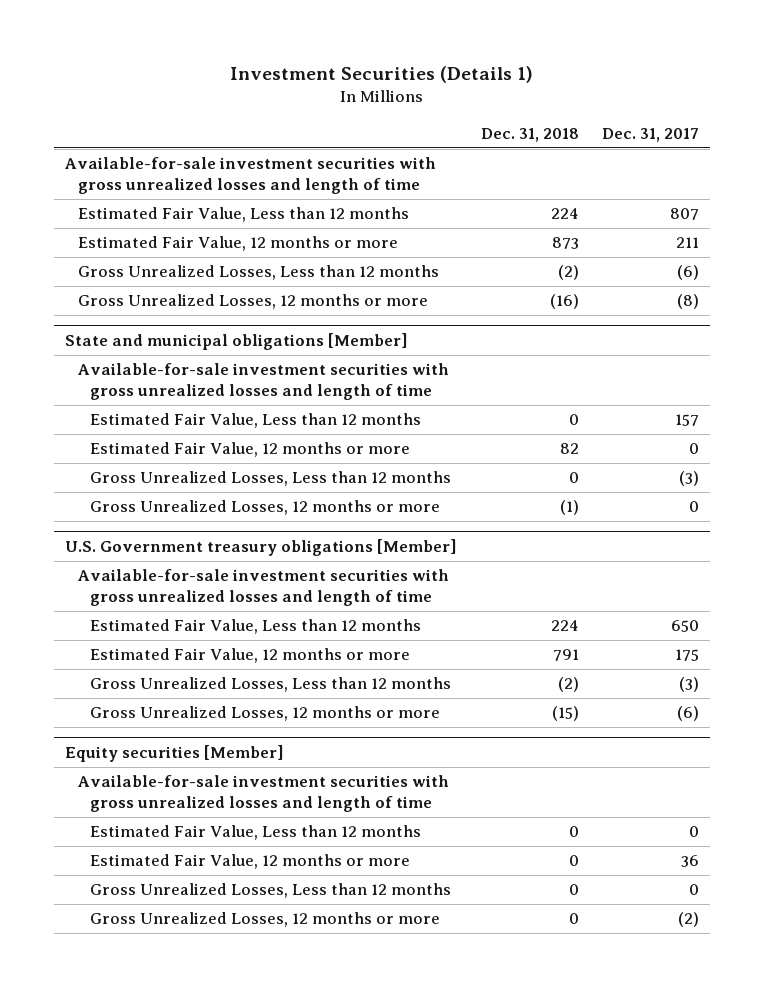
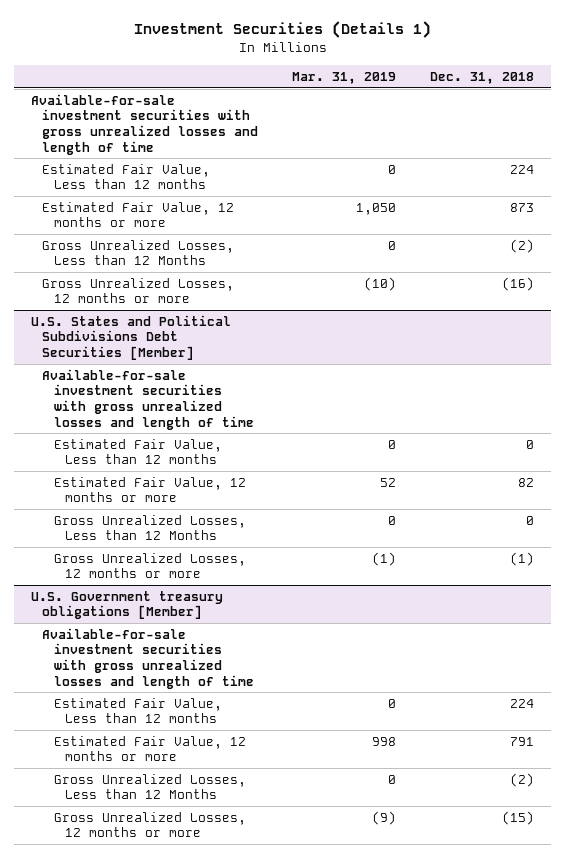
- | Dec. 31, 2018 | Dec. 31, 2017
+ | Mar. 31, 2019 | Dec. 31, 2018
- Gross Unrealized Losses, Less than 12 months | (2) | (6)
+ Gross Unrealized Losses, Less than 12 Months | 0 | (2)
- State and municipal obligations [Member]
+ U.S. States and Political Subdivisions Debt Securities [Member]
- Gross Unrealized Losses, Less than 12 months | 0 | (3)
+ Gross Unrealized Losses, Less than 12 Months | 0 | 0
@ U.S. Government treasury obligations [Member]
- Gross Unrealized Losses, Less than 12 months | (2) | (3)
+ Gross Unrealized Losses, Less than 12 Months | 0 | (2)
- Equity securities [Member]
- Available-for-sale investment securities with gross unrealized losses and length of time
- Estimated Fair Value, Less than 12 months | 0 | 0
- Estimated Fair Value, 12 months or more | 0 | 36
- Gross Unrealized Losses, Less than 12 months | 0 | 0
- Gross Unrealized Losses, 12 months or more | 0 | (2)

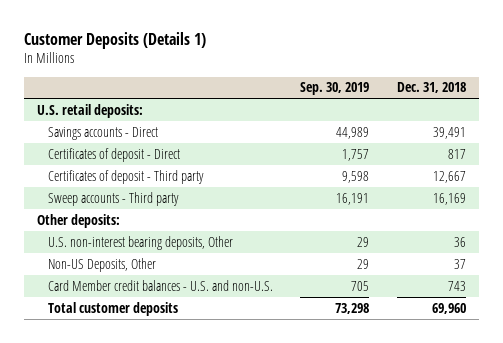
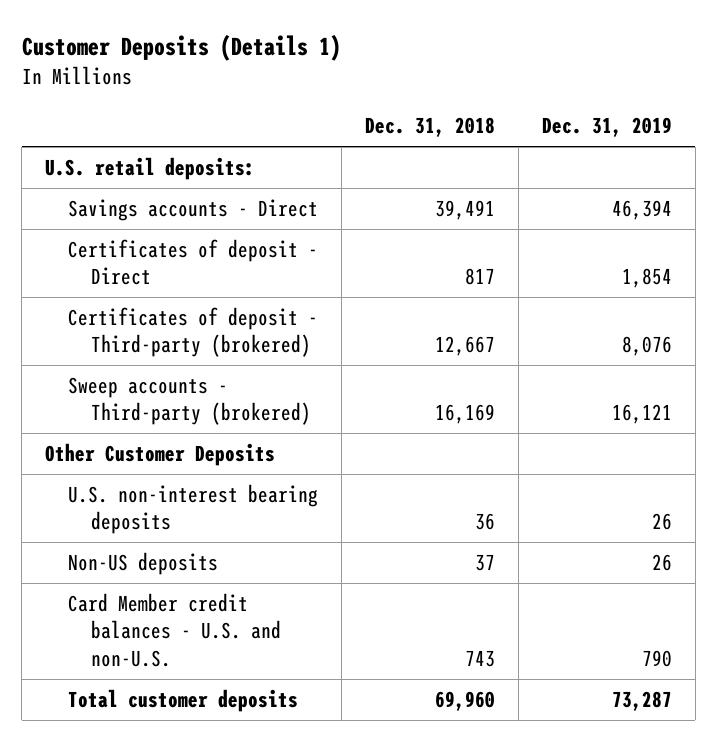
- | Sep. 30, 2019 | Dec. 31, 2018
+ | Dec. 31, 2018 | Dec. 31, 2019
- Certificates of deposit - Third party | 9,598 | 12,667
- Sweep accounts - Third party | 16,191 | 16,169
- Other deposits:
- U.S. non-interest bearing deposits, Other | 29 | 36
- Non-US Deposits, Other | 29 | 37
+ Certificates of deposit - Third-party (brokered) | 12,667 | 8,076
+ Sweep accounts - Third-party (brokered) | 16,169 | 16,121
+ Other Customer Deposits
+ U.S. non-interest bearing deposits | 36 | 26
+ Non-US deposits | 37 | 26

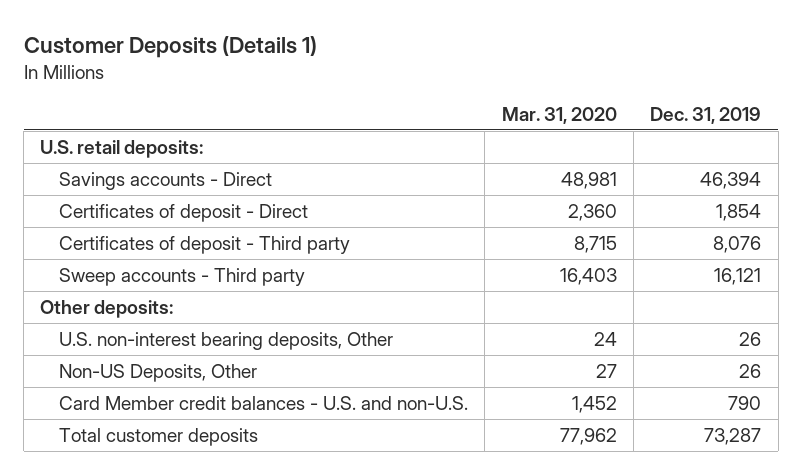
- | Dec. 31, 2018 | Dec. 31, 2019
+ | Mar. 31, 2020 | Dec. 31, 2019
- Certificates of deposit - Third-party (brokered) | 12,667 | 8,076
- Sweep accounts - Third-party (brokered) | 16,169 | 16,121
- Other Customer Deposits
- U.S. non-interest bearing deposits | 36 | 26
- Non-US deposits | 37 | 26
+ Certificates of deposit - Third party | 8,715 | 8,076
+ Sweep accounts - Third party | 16,403 | 16,121
+ Other deposits:
+ U.S. non-interest bearing deposits, Other | 24 | 26
+ Non-US Deposits, Other | 27 | 26

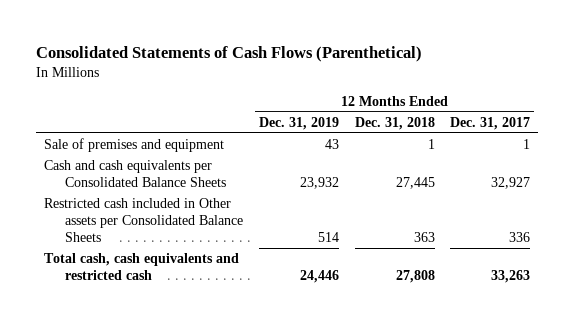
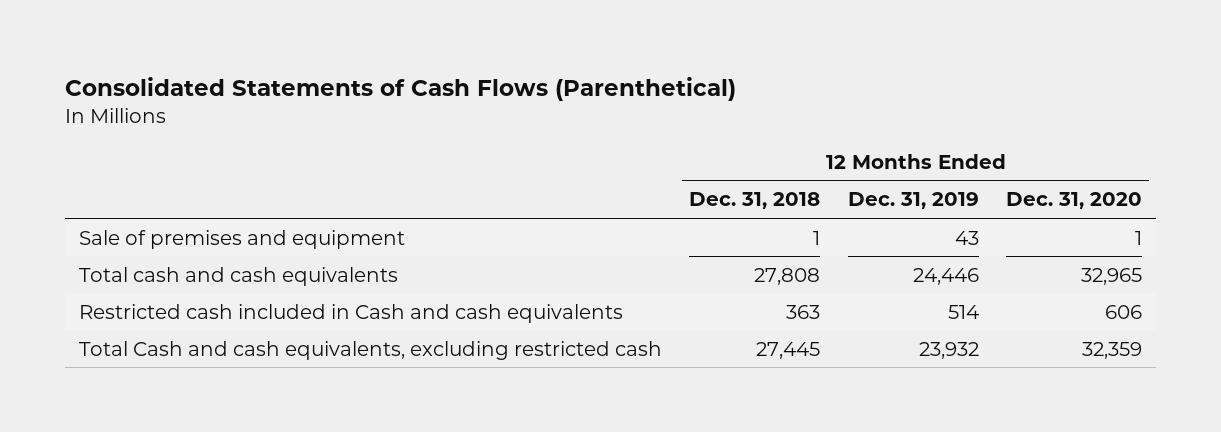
- | 12 Months Ended Dec. 31, 2019 | 12 Months Ended Dec. 31, 2018 | 12 Months Ended Dec. 31, 2017
+ | 12 Months Ended Dec. 31, 2018 | 12 Months Ended Dec. 31, 2019 | 12 Months Ended Dec. 31, 2020
- Cash and cash equivalents per Consolidated Balance Sheets | 23,932 | 27,445 | 32,927
- Restricted cash included in Other assets per Consolidated Balance Sheets | 514 | 363 | 336
- Total cash, cash equivalents and restricted cash | 24,446 | 27,808 | 33,263
+ Total cash and cash equivalents | 27,808 | 24,446 | 32,965
+ Restricted cash included in Cash and cash equivalents | 363 | 514 | 606
+ Total Cash and cash equivalents, excluding restricted cash | 27,445 | 23,932 | 32,359

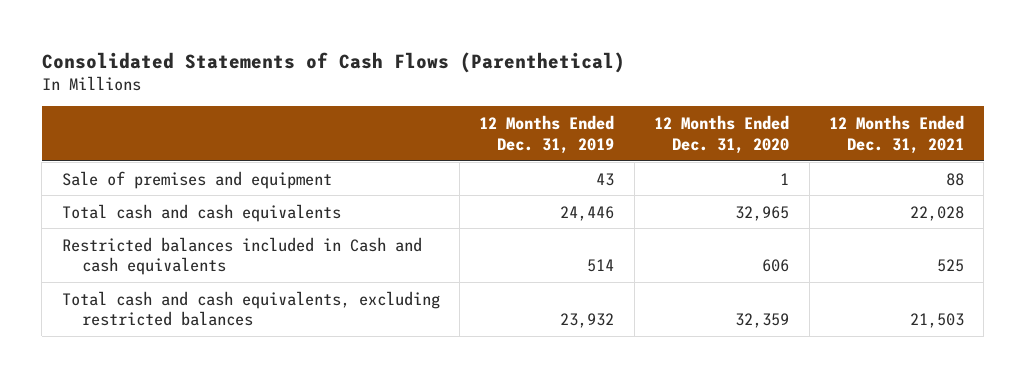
- | 12 Months Ended Dec. 31, 2018 | 12 Months Ended Dec. 31, 2019 | 12 Months Ended Dec. 31, 2020
+ | 12 Months Ended Dec. 31, 2019 | 12 Months Ended Dec. 31, 2020 | 12 Months Ended Dec. 31, 2021
- Restricted cash included in Cash and cash equivalents | 363 | 514 | 606
- Total Cash and cash equivalents, excluding restricted cash | 27,445 | 23,932 | 32,359
+ Restricted balances included in Cash and cash equivalents | 514 | 606 | 525
+ Total cash and cash equivalents, excluding restricted balances | 23,932 | 32,359 | 21,503

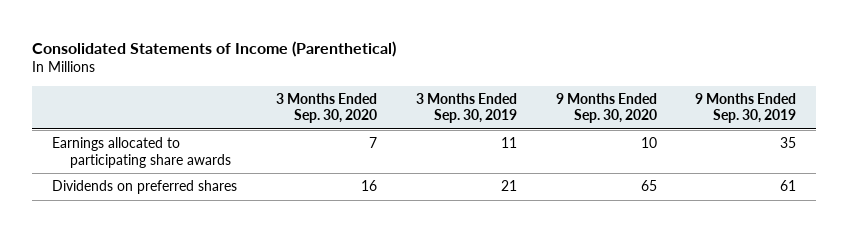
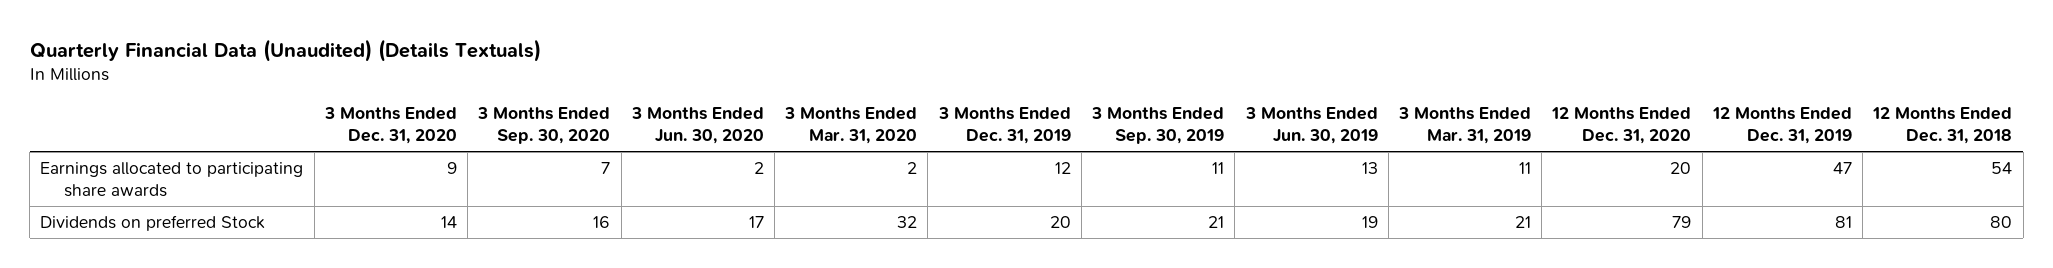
- Consolidated Statements of Income (Parenthetical)
+ Quarterly Financial Data (Unaudited) (Details Textuals)
- | 3 Months Ended Sep. 30, 2020 | 3 Months Ended Sep. 30, 2019 | 9 Months Ended Sep. 30, 2020 | 9 Months Ended Sep. 30, 2019
+ | 3 Months Ended Dec. 31, 2020 | 3 Months Ended Sep. 30, 2020 | 3 Months Ended Jun. 30, 2020 | 3 Months Ended Mar. 31, 2020 | 3 Months Ended Dec. 31, 2019 | 3 Months Ended Sep. 30, 2019 | 3 Months Ended Jun. 30, 2019 | 3 Months Ended Mar. 31, 2019 | 12 Months Ended Dec. 31, 2020 | 12 Months Ended Dec. 31, 2019 | 12 Months Ended Dec. 31, 2018
- Dividends on preferred shares | 16 | 21 | 65 | 61
+ Dividends on preferred Stock | 14 | 16 | 17 | 32 | 20 | 21 | 19 | 21 | 79 | 81 | 80

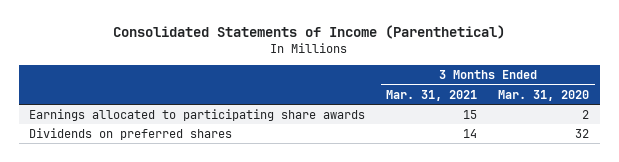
- Quarterly Financial Data (Unaudited) (Details Textuals)
+ Consolidated Statements of Income (Parenthetical)
- | 3 Months Ended Dec. 31, 2020 | 3 Months Ended Sep. 30, 2020 | 3 Months Ended Jun. 30, 2020 | 3 Months Ended Mar. 31, 2020 | 3 Months Ended Dec. 31, 2019 | 3 Months Ended Sep. 30, 2019 | 3 Months Ended Jun. 30, 2019 | 3 Months Ended Mar. 31, 2019 | 12 Months Ended Dec. 31, 2020 | 12 Months Ended Dec. 31, 2019 | 12 Months Ended Dec. 31, 2018
+ | 3 Months Ended Mar. 31, 2021 | 3 Months Ended Mar. 31, 2020
- Dividends on preferred Stock | 14 | 16 | 17 | 32 | 20 | 21 | 19 | 21 | 79 | 81 | 80
+ Dividends on preferred shares | 14 | 32

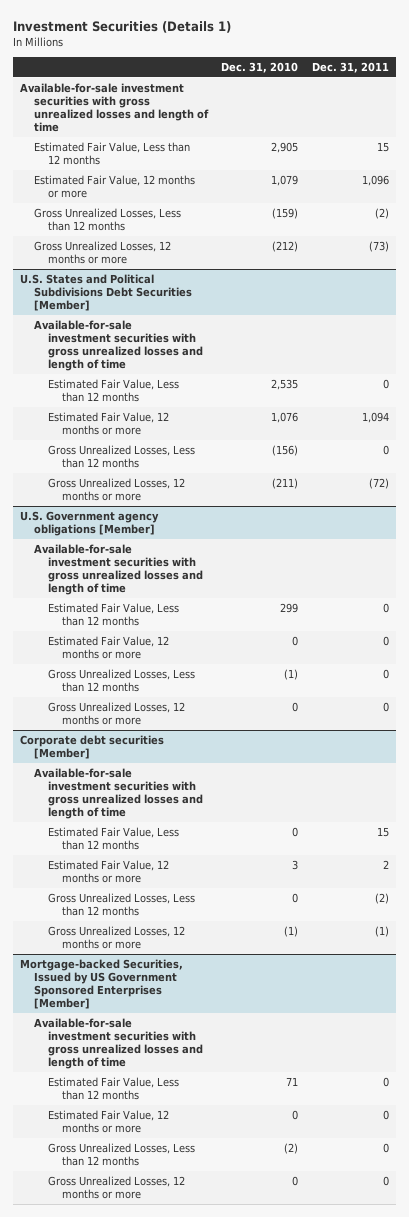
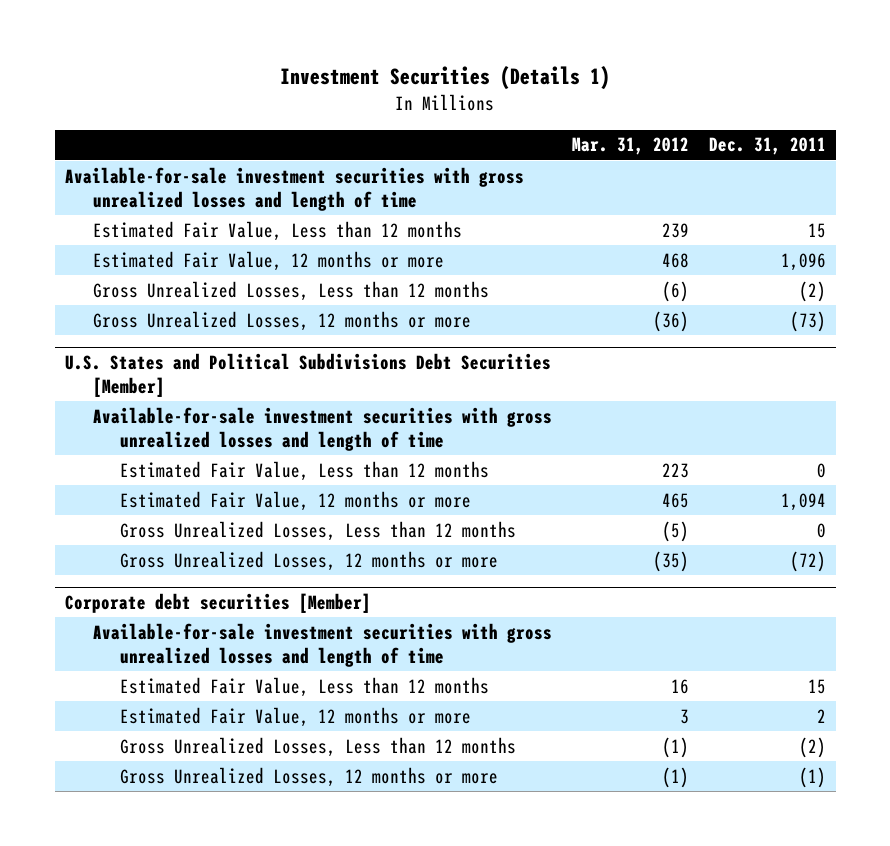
- | Dec. 31, 2010 | Dec. 31, 2011
+ | Mar. 31, 2012 | Dec. 31, 2011
- U.S. Government agency obligations [Member]
- Available-for-sale investment securities with gross unrealized losses and length of time
- Estimated Fair Value, Less than 12 months | 299 | 0
- Estimated Fair Value, 12 months or more | 0 | 0
- Gross Unrealized Losses, Less than 12 months | (1) | 0
- Gross Unrealized Losses, 12 months or more | 0 | 0
- Mortgage-backed Securities, Issued by US Government Sponsored Enterprises [Member]
- Available-for-sale investment securities with gross unrealized losses and length of time
- Estimated Fair Value, Less than 12 months | 71 | 0
- Estimated Fair Value, 12 months or more | 0 | 0
- Gross Unrealized Losses, Less than 12 months | (2) | 0
- Gross Unrealized Losses, 12 months or more | 0 | 0

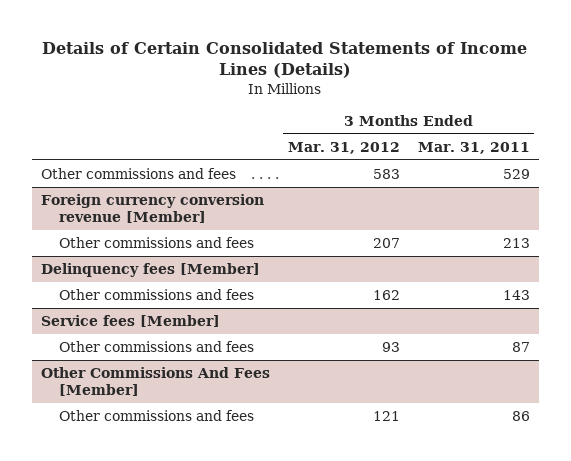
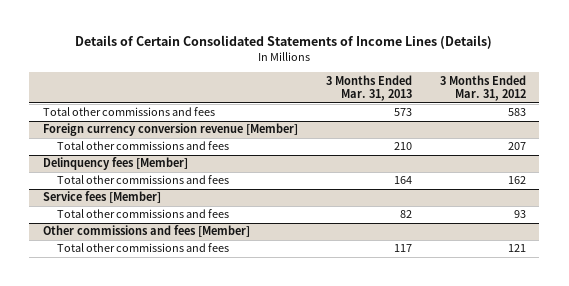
- | 3 Months Ended Mar. 31, 2012 | 3 Months Ended Mar. 31, 2011
+ | 3 Months Ended Mar. 31, 2013 | 3 Months Ended Mar. 31, 2012
- Other commissions and fees | 583 | 529
+ Total other commissions and fees | 573 | 583
@ Foreign currency conversion revenue [Member]
- Other commissions and fees | 207 | 213
+ Total other commissions and fees | 210 | 207
@ Delinquency fees [Member]
- Other commissions and fees | 162 | 143
+ Total other commissions and fees | 164 | 162
@ Service fees [Member]
- Other commissions and fees | 93 | 87
- Other Commissions And Fees [Member]
- Other commissions and fees | 121 | 86
@ Service fees [Member]
+ Total other commissions and fees | 82 | 93
+ Other commissions and fees [Member]
+ Total other commissions and fees | 117 | 121

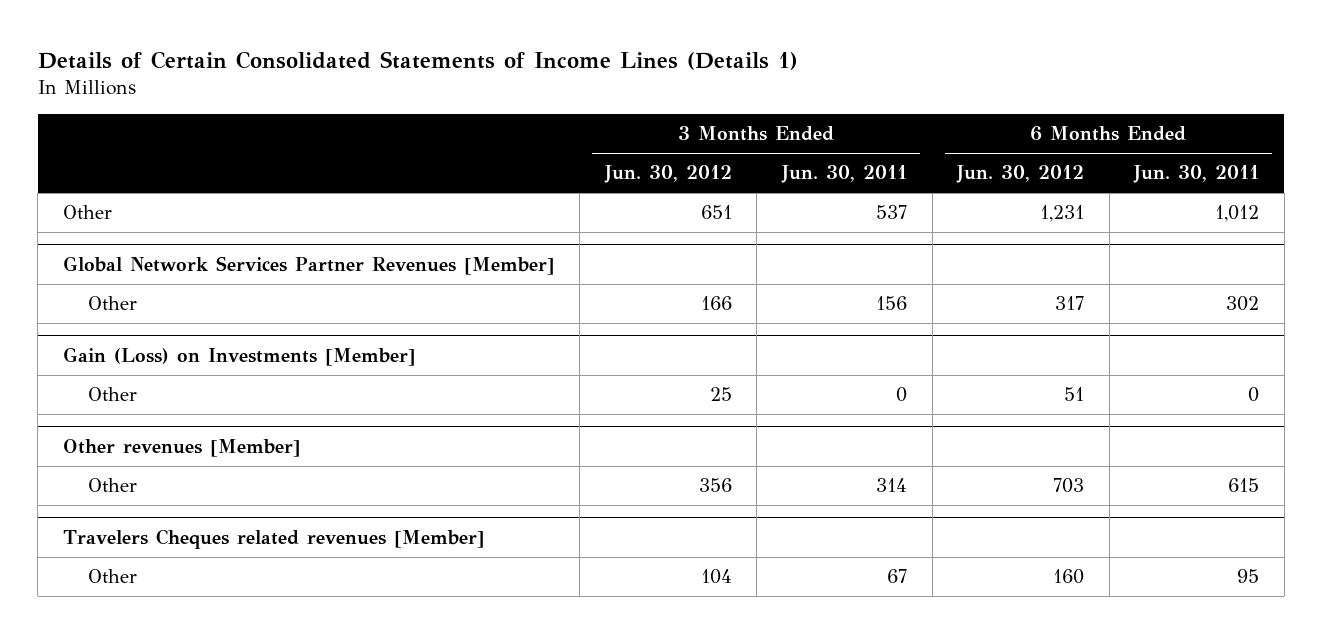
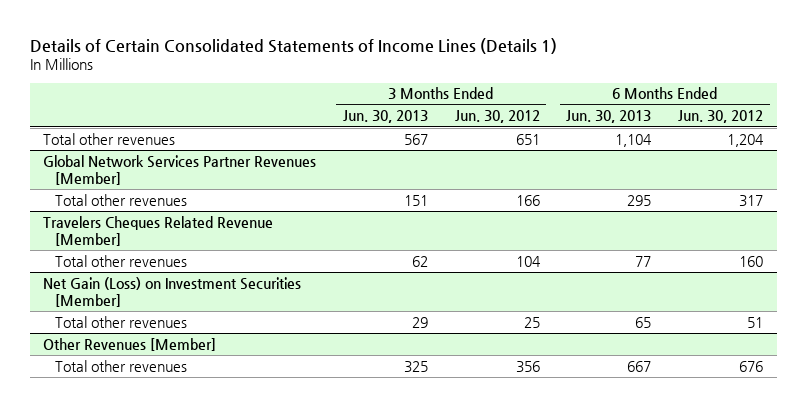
- | 3 Months Ended Jun. 30, 2012 | 3 Months Ended Jun. 30, 2011 | 6 Months Ended Jun. 30, 2012 | 6 Months Ended Jun. 30, 2011
+ | 3 Months Ended Jun. 30, 2013 | 3 Months Ended Jun. 30, 2012 | 6 Months Ended Jun. 30, 2013 | 6 Months Ended Jun. 30, 2012
- Other | 651 | 537 | 1,231 | 1,012
+ Total other revenues | 567 | 651 | 1,104 | 1,204
@ Global Network Services Partner Revenues [Member]
- Other | 166 | 156 | 317 | 302
- Gain (Loss) on Investments [Member]
- Other | 25 | 0 | 51 | 0
- Other revenues [Member]
- Other | 356 | 314 | 703 | 615
- Travelers Cheques related revenues [Member]
- Other | 104 | 67 | 160 | 95
@ Global Network Services Partner Revenues [Member]
+ Total other revenues | 151 | 166 | 295 | 317
+ Travelers Cheques Related Revenue [Member]
+ Total other revenues | 62 | 104 | 77 | 160
+ Net Gain (Loss) on Investment Securities [Member]
+ Total other revenues | 29 | 25 | 65 | 51
+ Other Revenues [Member]
+ Total other revenues | 325 | 356 | 667 | 676

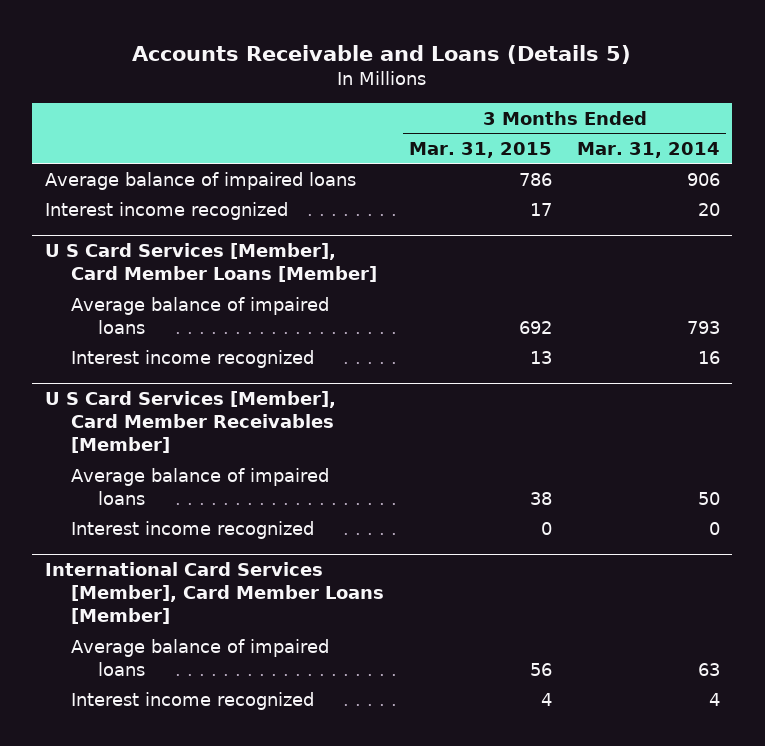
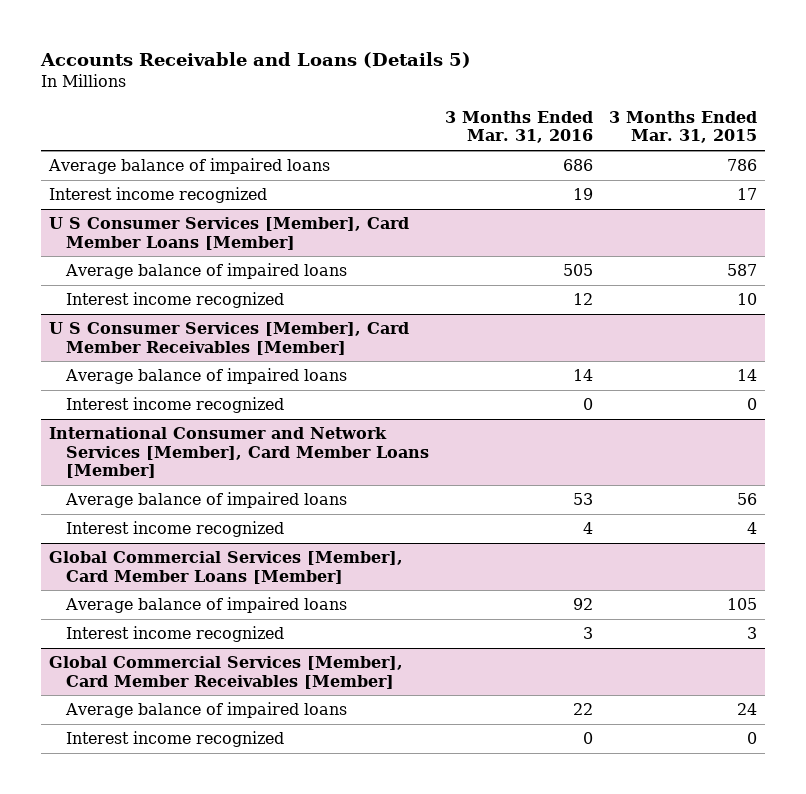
- | 3 Months Ended Mar. 31, 2015 | 3 Months Ended Mar. 31, 2014
+ | 3 Months Ended Mar. 31, 2016 | 3 Months Ended Mar. 31, 2015
- U S Card Services [Member], Card Member Loans [Member]
- Average balance of impaired loans | 692 | 793
- Interest income recognized | 13 | 16
- U S Card Services [Member], Card Member Receivables [Member]
- Average balance of impaired loans | 38 | 50
+ U S Consumer Services [Member], Card Member Loans [Member]
+ Average balance of impaired loans | 505 | 587
+ Interest income recognized | 12 | 10
+ U S Consumer Services [Member], Card Member Receivables [Member]
+ Average balance of impaired loans | 14 | 14
- International Card Services [Member], Card Member Loans [Member]
+ International Consumer and Network Services [Member], Card Member Loans [Member]
+ Global Commercial Services [Member], Card Member Loans [Member]
+ Average balance of impaired loans | 92 | 105
+ Interest income recognized | 3 | 3
+ Global Commercial Services [Member], Card Member Receivables [Member]
+ Average balance of impaired loans | 22 | 24
+ Interest income recognized | 0 | 0

